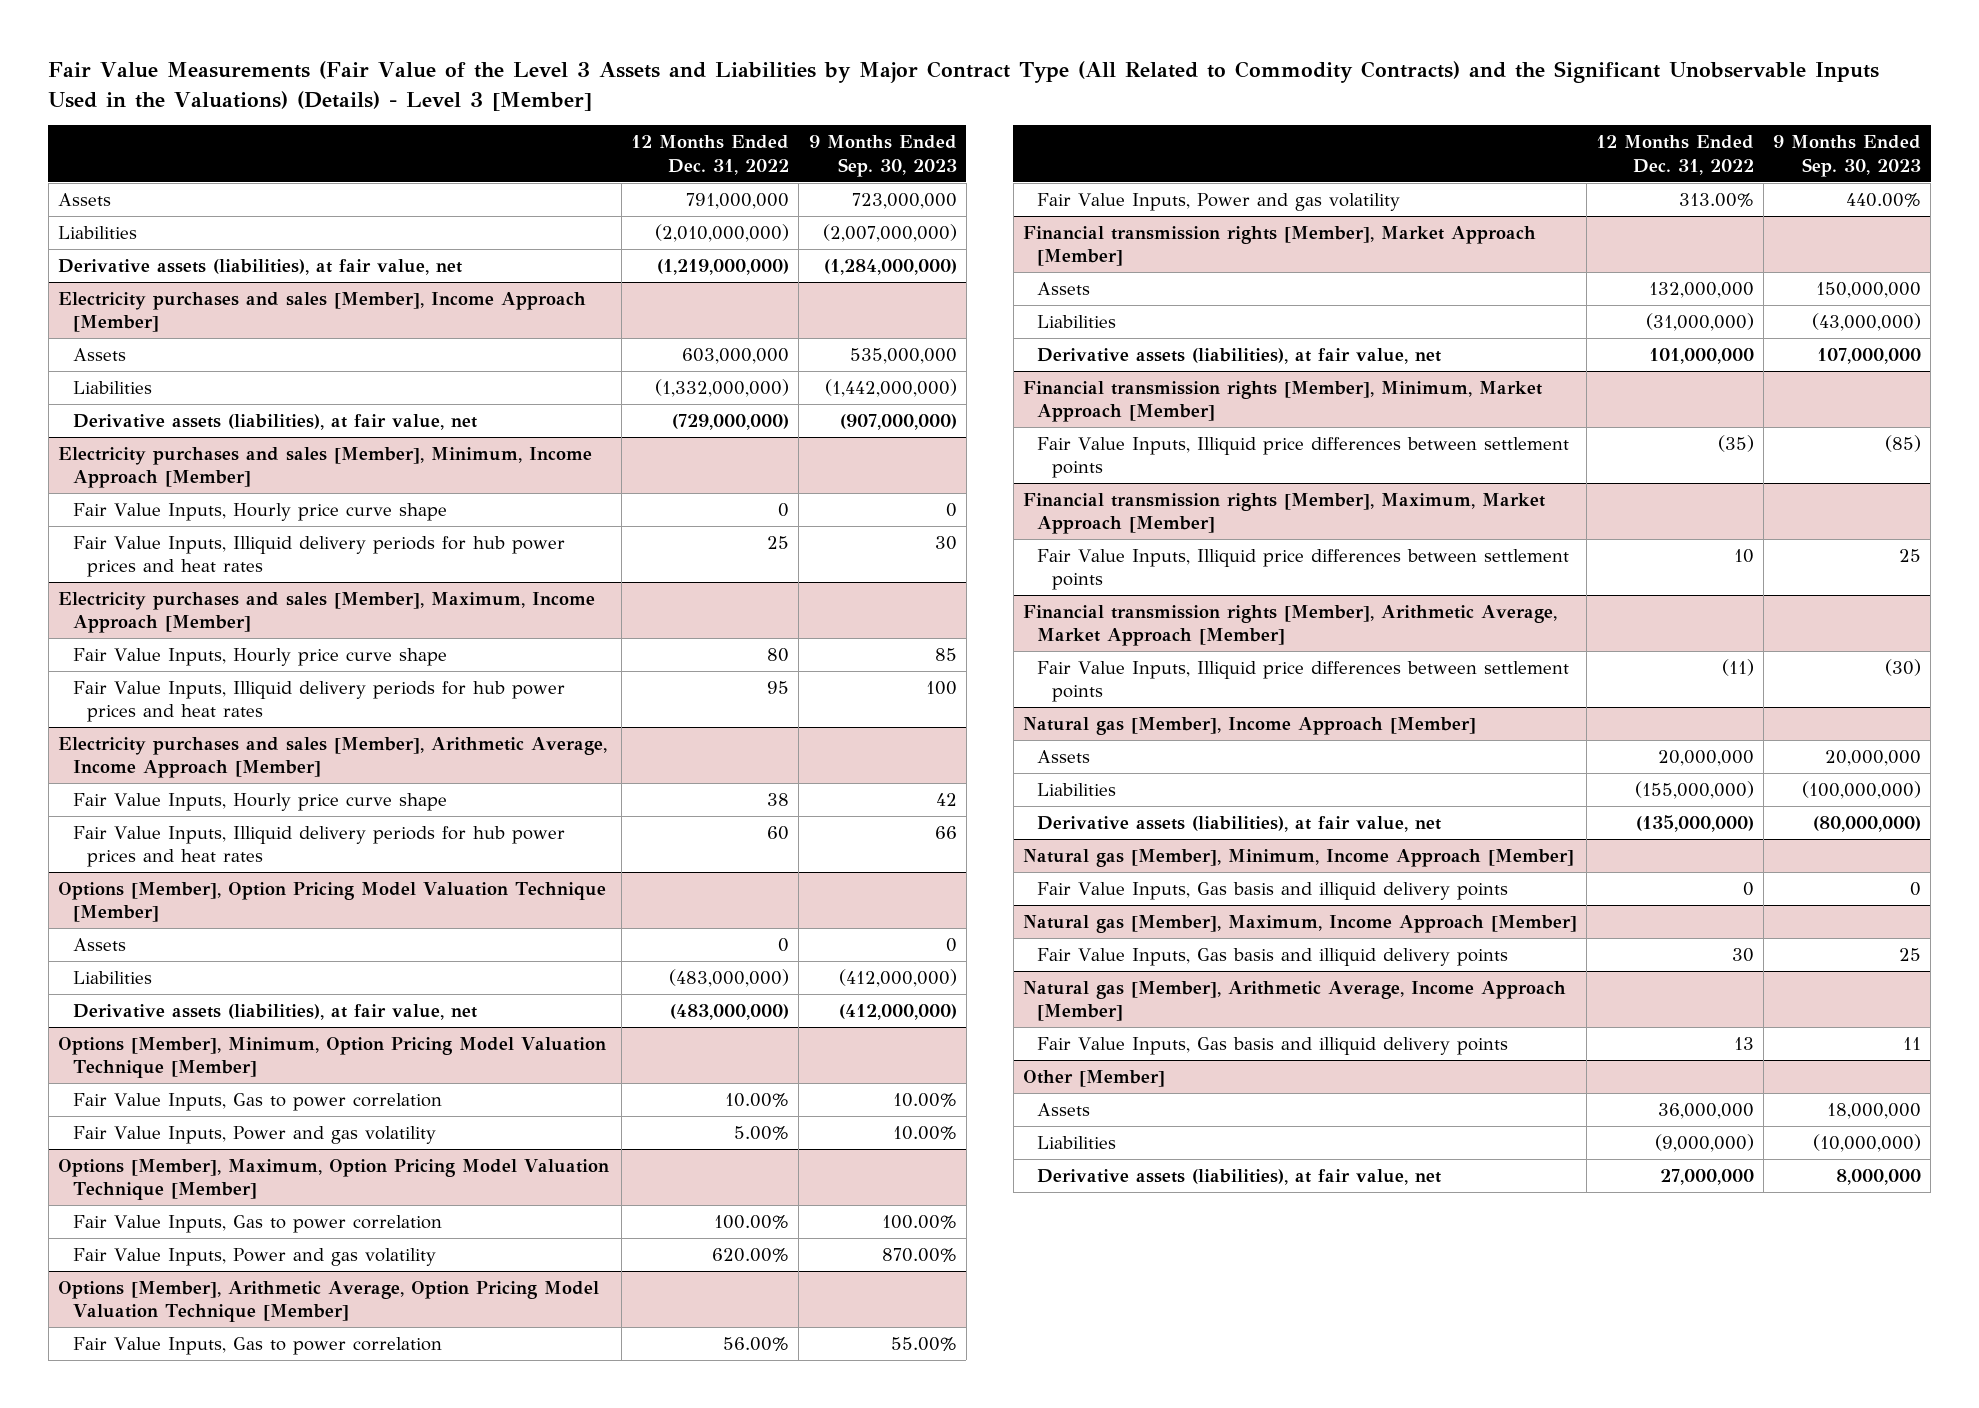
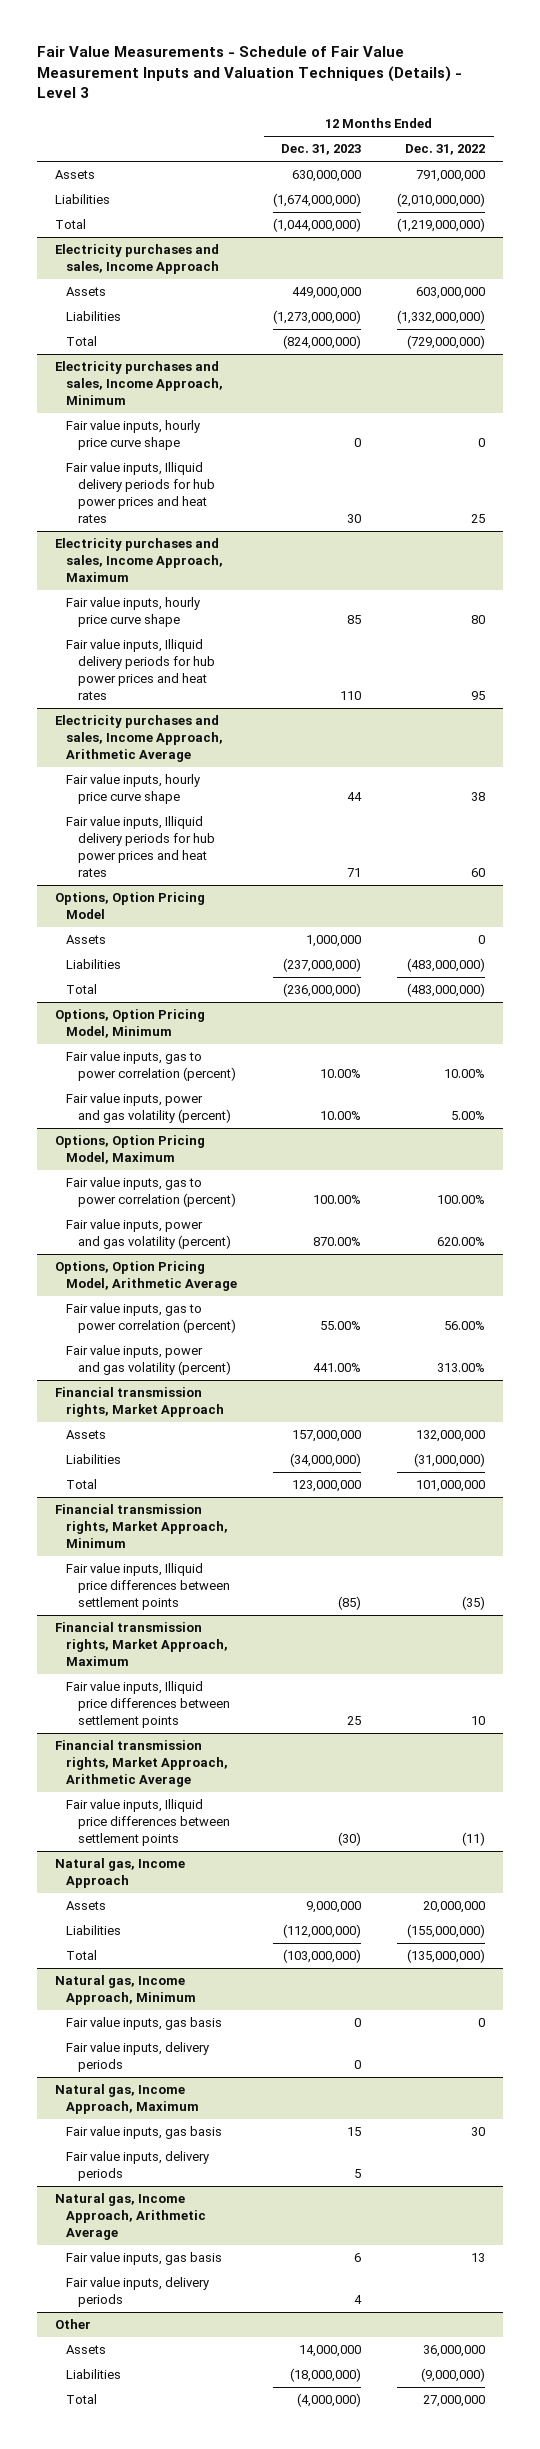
- Fair Value Measurements (Fair Value of the Level 3 Assets and Liabilities by Major Contract Type (All Related to Commodity Contracts) and the Significant Unobservable Inputs Used in the Valuations) (Details) - Level 3 [Member]
+ Fair Value Measurements - Schedule of Fair Value Measurement Inputs and Valuation Techniques (Details) - Level 3
- | 12 Months Ended Dec. 31, 2022 | 9 Months Ended Sep. 30, 2023
+ | 12 Months Ended Dec. 31, 2023 | 12 Months Ended Dec. 31, 2022
- Derivative assets (liabilities), at fair value, net | (1,219,000,000) | (1,284,000,000)
- Electricity purchases and sales [Member], Income Approach [Member]
+ Total | (1,044,000,000) | (1,219,000,000)
+ Electricity purchases and sales, Income Approach
- Derivative assets (liabilities), at fair value, net | (729,000,000) | (907,000,000)
- Electricity purchases and sales [Member], Minimum, Income Approach [Member]
- Fair Value Inputs, Hourly price curve shape | 0 | 0
- Fair Value Inputs, Illiquid delivery periods for hub power prices and heat rates | 25 | 30
- Electricity purchases and sales [Member], Maximum, Income Approach [Member]
- Fair Value Inputs, Hourly price curve shape | 80 | 85
- Fair Value Inputs, Illiquid delivery periods for hub power prices and heat rates | 95 | 100
- Electricity purchases and sales [Member], Arithmetic Average, Income Approach [Member]
- Fair Value Inputs, Hourly price curve shape | 38 | 42
- Fair Value Inputs, Illiquid delivery periods for hub power prices and heat rates | 60 | 66
- Options [Member], Option Pricing Model Valuation Technique [Member]
+ Total | (824,000,000) | (729,000,000)
+ Electricity purchases and sales, Income Approach, Minimum
+ Fair value inputs, hourly price curve shape | 0 | 0
+ Fair value inputs, Illiquid delivery periods for hub power prices and heat rates | 30 | 25
+ Electricity purchases and sales, Income Approach, Maximum
+ Fair value inputs, hourly price curve shape | 85 | 80
+ Fair value inputs, Illiquid delivery periods for hub power prices and heat rates | 110 | 95
+ Electricity purchases and sales, Income Approach, Arithmetic Average
+ Fair value inputs, hourly price curve shape | 44 | 38
+ Fair value inputs, Illiquid delivery periods for hub power prices and heat rates | 71 | 60
+ Options, Option Pricing Model
- Derivative assets (liabilities), at fair value, net | (483,000,000) | (412,000,000)
- Options [Member], Minimum, Option Pricing Model Valuation Technique [Member]
- Fair Value Inputs, Gas to power correlation | 10.00% | 10.00%
- Fair Value Inputs, Power and gas volatility | 5.00% | 10.00%
- Options [Member], Maximum, Option Pricing Model Valuation Technique [Member]
- Fair Value Inputs, Gas to power correlation | 100.00% | 100.00%
- Fair Value Inputs, Power and gas volatility | 620.00% | 870.00%
- Options [Member], Arithmetic Average, Option Pricing Model Valuation Technique [Member]
- Fair Value Inputs, Gas to power correlation | 56.00% | 55.00%
- Fair Value Inputs, Power and gas volatility | 313.00% | 440.00%
- Financial transmission rights [Member], Market Approach [Member]
+ Total | (236,000,000) | (483,000,000)
+ Options, Option Pricing Model, Minimum
+ Fair value inputs, gas to power correlation (percent) | 10.00% | 10.00%
+ Fair value inputs, power and gas volatility (percent) | 10.00% | 5.00%
+ Options, Option Pricing Model, Maximum
+ Fair value inputs, gas to power correlation (percent) | 100.00% | 100.00%
+ Fair value inputs, power and gas volatility (percent) | 870.00% | 620.00%
+ Options, Option Pricing Model, Arithmetic Average
+ Fair value inputs, gas to power correlation (percent) | 55.00% | 56.00%
+ Fair value inputs, power and gas volatility (percent) | 441.00% | 313.00%
+ Financial transmission rights, Market Approach
- Derivative assets (liabilities), at fair value, net | 101,000,000 | 107,000,000
- Financial transmission rights [Member], Minimum, Market Approach [Member]
- Fair Value Inputs, Illiquid price differences between settlement points | (35) | (85)
- Financial transmission rights [Member], Maximum, Market Approach [Member]
- Fair Value Inputs, Illiquid price differences between settlement points | 10 | 25
- Financial transmission rights [Member], Arithmetic Average, Market Approach [Member]
- Fair Value Inputs, Illiquid price differences between settlement points | (11) | (30)
- Natural gas [Member], Income Approach [Member]
+ Total | 123,000,000 | 101,000,000
+ Financial transmission rights, Market Approach, Minimum
+ Fair value inputs, Illiquid price differences between settlement points | (85) | (35)
+ Financial transmission rights, Market Approach, Maximum
+ Fair value inputs, Illiquid price differences between settlement points | 25 | 10
+ Financial transmission rights, Market Approach, Arithmetic Average
+ Fair value inputs, Illiquid price differences between settlement points | (30) | (11)
+ Natural gas, Income Approach
- Derivative assets (liabilities), at fair value, net | (135,000,000) | (80,000,000)
- Natural gas [Member], Minimum, Income Approach [Member]
- Fair Value Inputs, Gas basis and illiquid delivery points | 0 | 0
- Natural gas [Member], Maximum, Income Approach [Member]
- Fair Value Inputs, Gas basis and illiquid delivery points | 30 | 25
- Natural gas [Member], Arithmetic Average, Income Approach [Member]
- Fair Value Inputs, Gas basis and illiquid delivery points | 13 | 11
- Other [Member]
+ Total | (103,000,000) | (135,000,000)
+ Natural gas, Income Approach, Minimum
+ Fair value inputs, gas basis | 0 | 0
+ Fair value inputs, delivery periods | 0 |
+ Natural gas, Income Approach, Maximum
+ Fair value inputs, gas basis | 15 | 30
+ Fair value inputs, delivery periods | 5 |
+ Natural gas, Income Approach, Arithmetic Average
+ Fair value inputs, gas basis | 6 | 13
+ Fair value inputs, delivery periods | 4 |
+ Other
- Derivative assets (liabilities), at fair value, net | 27,000,000 | 8,000,000
+ Total | (4,000,000) | 27,000,000

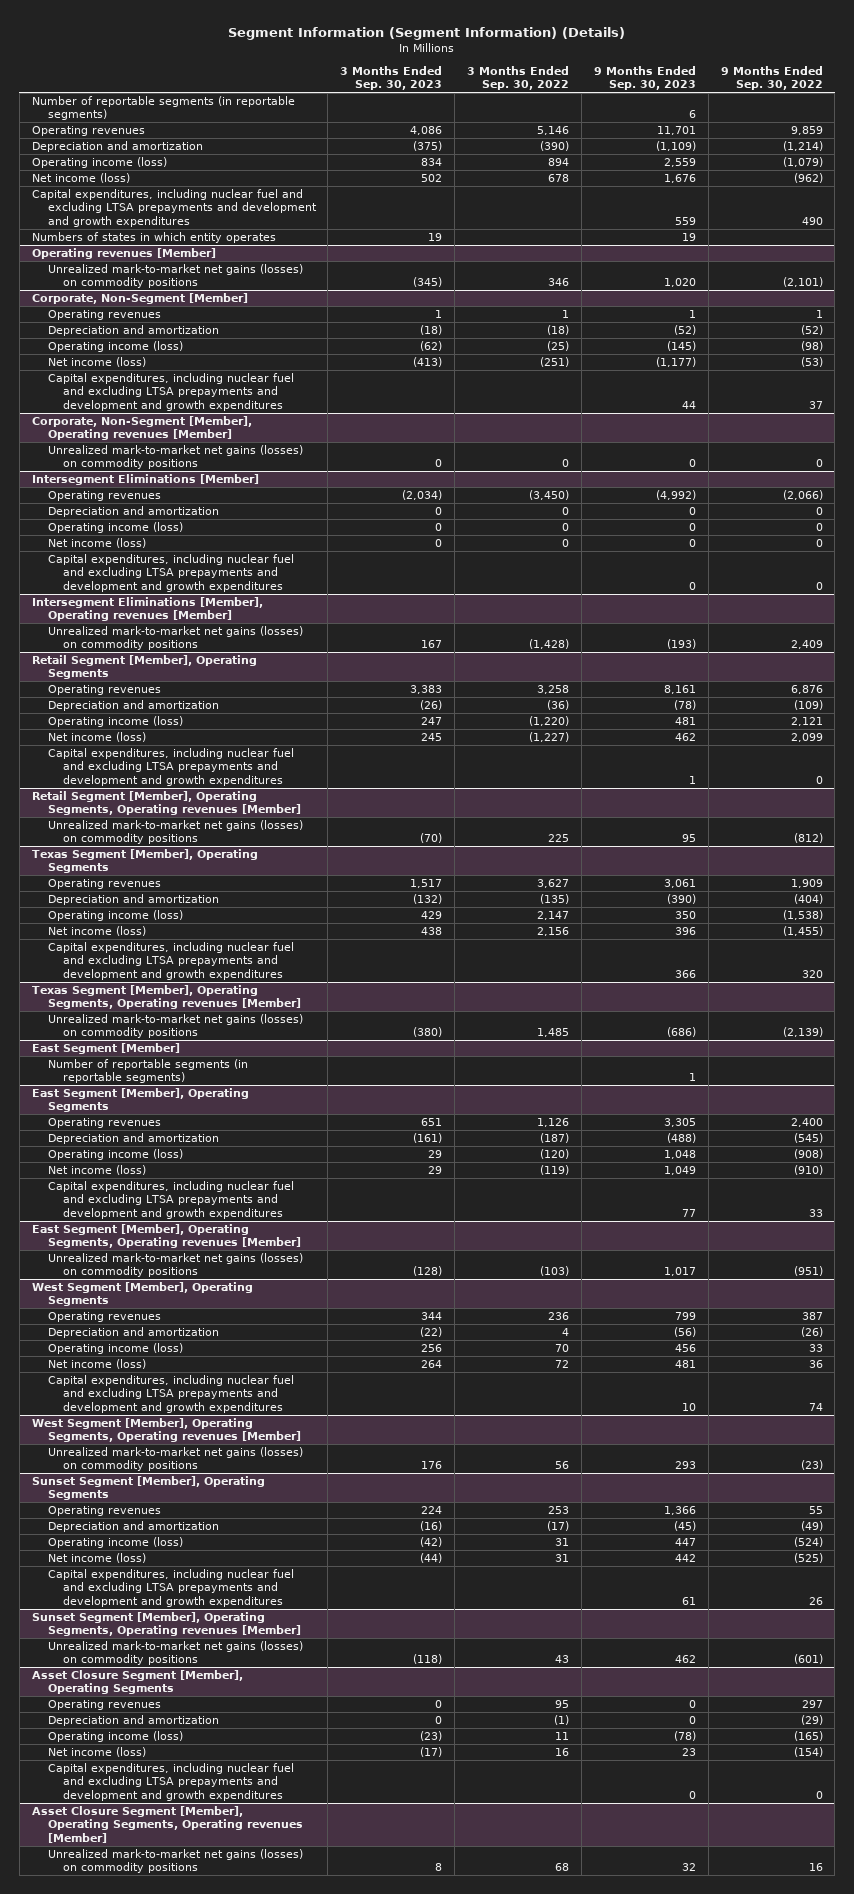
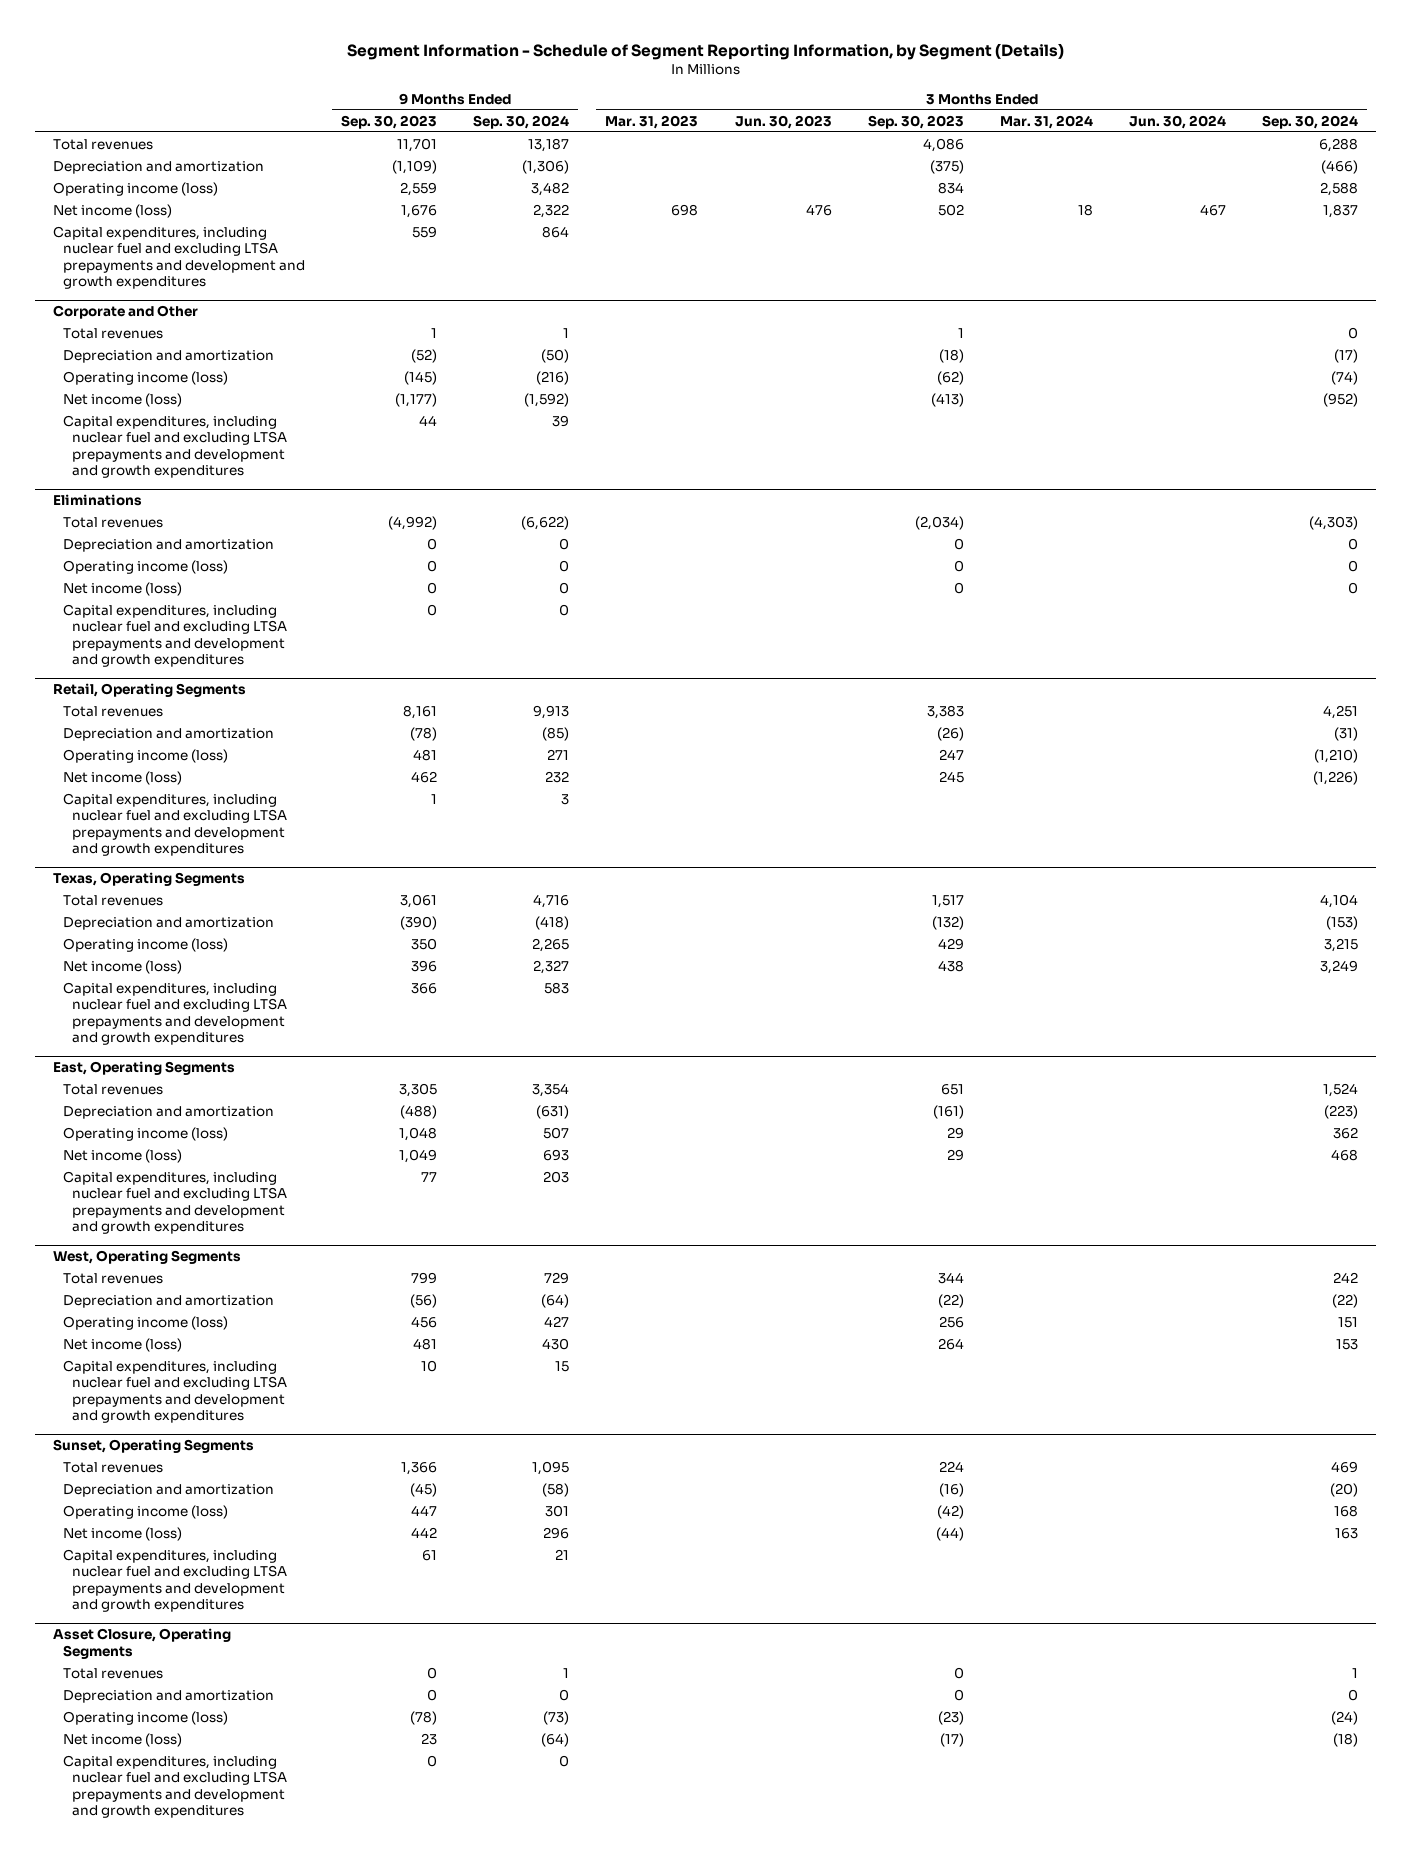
- Segment Information (Segment Information) (Details)
+ Segment Information - Schedule of Segment Reporting Information, by Segment (Details)
- | 3 Months Ended Sep. 30, 2023 | 3 Months Ended Sep. 30, 2022 | 9 Months Ended Sep. 30, 2023 | 9 Months Ended Sep. 30, 2022
+ | 9 Months Ended Sep. 30, 2023 | 9 Months Ended Sep. 30, 2024 | 3 Months Ended Mar. 31, 2023 | 3 Months Ended Jun. 30, 2023 | 3 Months Ended Sep. 30, 2023 | 3 Months Ended Mar. 31, 2024 | 3 Months Ended Jun. 30, 2024 | 3 Months Ended Sep. 30, 2024
- Number of reportable segments (in reportable segments) | | | 6 |
- Operating revenues | 4,086 | 5,146 | 11,701 | 9,859
+ Total revenues | 11,701 | 13,187 | | | 4,086 | | | 6,288
- Numbers of states in which entity operates | 19 | | 19 |
- Operating revenues [Member]
- Unrealized mark-to-market net gains (losses) on commodity positions | (345) | 346 | 1,020 | (2,101)
- Corporate, Non-Segment [Member]
- Operating revenues | 1 | 1 | 1 | 1
+ Corporate and Other
+ Total revenues | 1 | 1 | | | 1 | | | 0
- Corporate, Non-Segment [Member], Operating revenues [Member]
- Unrealized mark-to-market net gains (losses) on commodity positions | 0 | 0 | 0 | 0
- Intersegment Eliminations [Member]
- Operating revenues | (2,034) | (3,450) | (4,992) | (2,066)
+ Eliminations
+ Total revenues | (4,992) | (6,622) | | | (2,034) | | | (4,303)
- Intersegment Eliminations [Member], Operating revenues [Member]
- Unrealized mark-to-market net gains (losses) on commodity positions | 167 | (1,428) | (193) | 2,409
- Retail Segment [Member], Operating Segments
- Operating revenues | 3,383 | 3,258 | 8,161 | 6,876
+ Retail, Operating Segments
+ Total revenues | 8,161 | 9,913 | | | 3,383 | | | 4,251
- Retail Segment [Member], Operating Segments, Operating revenues [Member]
- Unrealized mark-to-market net gains (losses) on commodity positions | (70) | 225 | 95 | (812)
- Texas Segment [Member], Operating Segments
- Operating revenues | 1,517 | 3,627 | 3,061 | 1,909
+ Texas, Operating Segments
+ Total revenues | 3,061 | 4,716 | | | 1,517 | | | 4,104
- Texas Segment [Member], Operating Segments, Operating revenues [Member]
- Unrealized mark-to-market net gains (losses) on commodity positions | (380) | 1,485 | (686) | (2,139)
- East Segment [Member]
- Number of reportable segments (in reportable segments) | | | 1 |
- East Segment [Member], Operating Segments
- Operating revenues | 651 | 1,126 | 3,305 | 2,400
+ East, Operating Segments
+ Total revenues | 3,305 | 3,354 | | | 651 | | | 1,524
- East Segment [Member], Operating Segments, Operating revenues [Member]
- Unrealized mark-to-market net gains (losses) on commodity positions | (128) | (103) | 1,017 | (951)
- West Segment [Member], Operating Segments
- Operating revenues | 344 | 236 | 799 | 387
+ West, Operating Segments
+ Total revenues | 799 | 729 | | | 344 | | | 242
- West Segment [Member], Operating Segments, Operating revenues [Member]
- Unrealized mark-to-market net gains (losses) on commodity positions | 176 | 56 | 293 | (23)
- Sunset Segment [Member], Operating Segments
- Operating revenues | 224 | 253 | 1,366 | 55
+ Sunset, Operating Segments
+ Total revenues | 1,366 | 1,095 | | | 224 | | | 469
- Sunset Segment [Member], Operating Segments, Operating revenues [Member]
- Unrealized mark-to-market net gains (losses) on commodity positions | (118) | 43 | 462 | (601)
- Asset Closure Segment [Member], Operating Segments
- Operating revenues | 0 | 95 | 0 | 297
+ Asset Closure, Operating Segments
+ Total revenues | 0 | 1 | | | 0 | | | 1
- Asset Closure Segment [Member], Operating Segments, Operating revenues [Member]
- Unrealized mark-to-market net gains (losses) on commodity positions | 8 | 68 | 32 | 16

